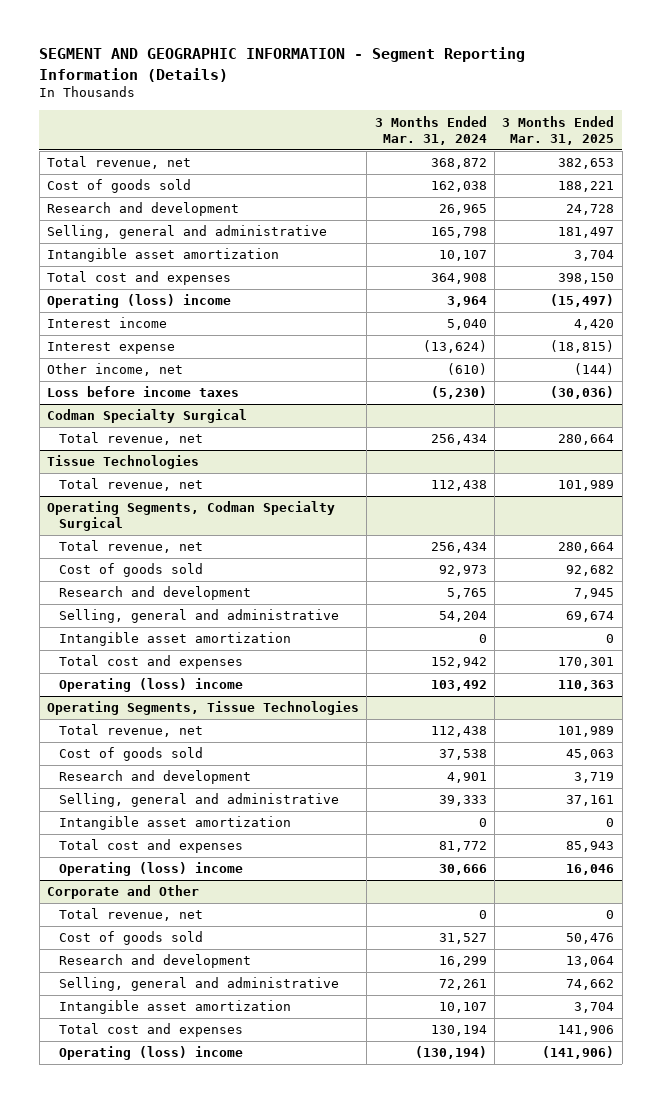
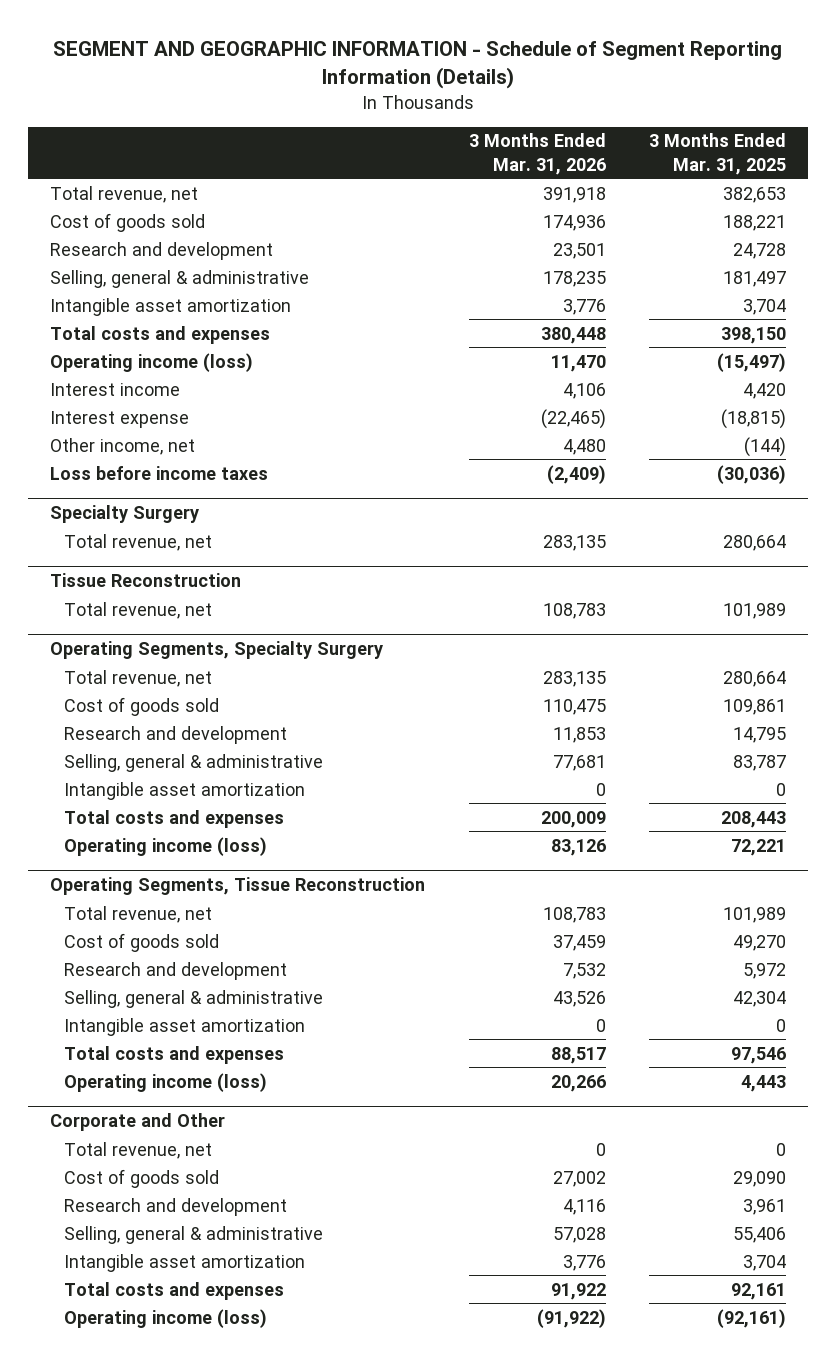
- SEGMENT AND GEOGRAPHIC INFORMATION - Segment Reporting Information (Details)
+ SEGMENT AND GEOGRAPHIC INFORMATION - Schedule of Segment Reporting Information (Details)
- | 3 Months Ended Mar. 31, 2024 | 3 Months Ended Mar. 31, 2025
+ | 3 Months Ended Mar. 31, 2026 | 3 Months Ended Mar. 31, 2025
- Selling, general and administrative | 165,798 | 181,497
+ Selling, general & administrative | 178,235 | 181,497
- Total cost and expenses | 364,908 | 398,150
- Operating (loss) income | 3,964 | (15,497)
+ Total costs and expenses | 380,448 | 398,150
+ Operating income (loss) | 11,470 | (15,497)
- Codman Specialty Surgical
+ Specialty Surgery
- Tissue Technologies
+ Tissue Reconstruction
- Operating Segments, Codman Specialty Surgical
+ Operating Segments, Specialty Surgery
- Cost of goods sold | 92,973 | 92,682
- Research and development | 5,765 | 7,945
- Selling, general and administrative | 54,204 | 69,674
+ Cost of goods sold | 110,475 | 109,861
+ Research and development | 11,853 | 14,795
+ Selling, general & administrative | 77,681 | 83,787
- Total cost and expenses | 152,942 | 170,301
- Operating (loss) income | 103,492 | 110,363
- Operating Segments, Tissue Technologies
+ Total costs and expenses | 200,009 | 208,443
+ Operating income (loss) | 83,126 | 72,221
+ Operating Segments, Tissue Reconstruction
- Cost of goods sold | 37,538 | 45,063
- Research and development | 4,901 | 3,719
- Selling, general and administrative | 39,333 | 37,161
+ Cost of goods sold | 37,459 | 49,270
+ Research and development | 7,532 | 5,972
+ Selling, general & administrative | 43,526 | 42,304
- Total cost and expenses | 81,772 | 85,943
- Operating (loss) income | 30,666 | 16,046
+ Total costs and expenses | 88,517 | 97,546
+ Operating income (loss) | 20,266 | 4,443
@ Corporate and Other
- Cost of goods sold | 31,527 | 50,476
- Research and development | 16,299 | 13,064
- Selling, general and administrative | 72,261 | 74,662
+ Cost of goods sold | 27,002 | 29,090
+ Research and development | 4,116 | 3,961
+ Selling, general & administrative | 57,028 | 55,406
- Total cost and expenses | 130,194 | 141,906
- Operating (loss) income | (130,194) | (141,906)
+ Total costs and expenses | 91,922 | 92,161
+ Operating income (loss) | (91,922) | (92,161)

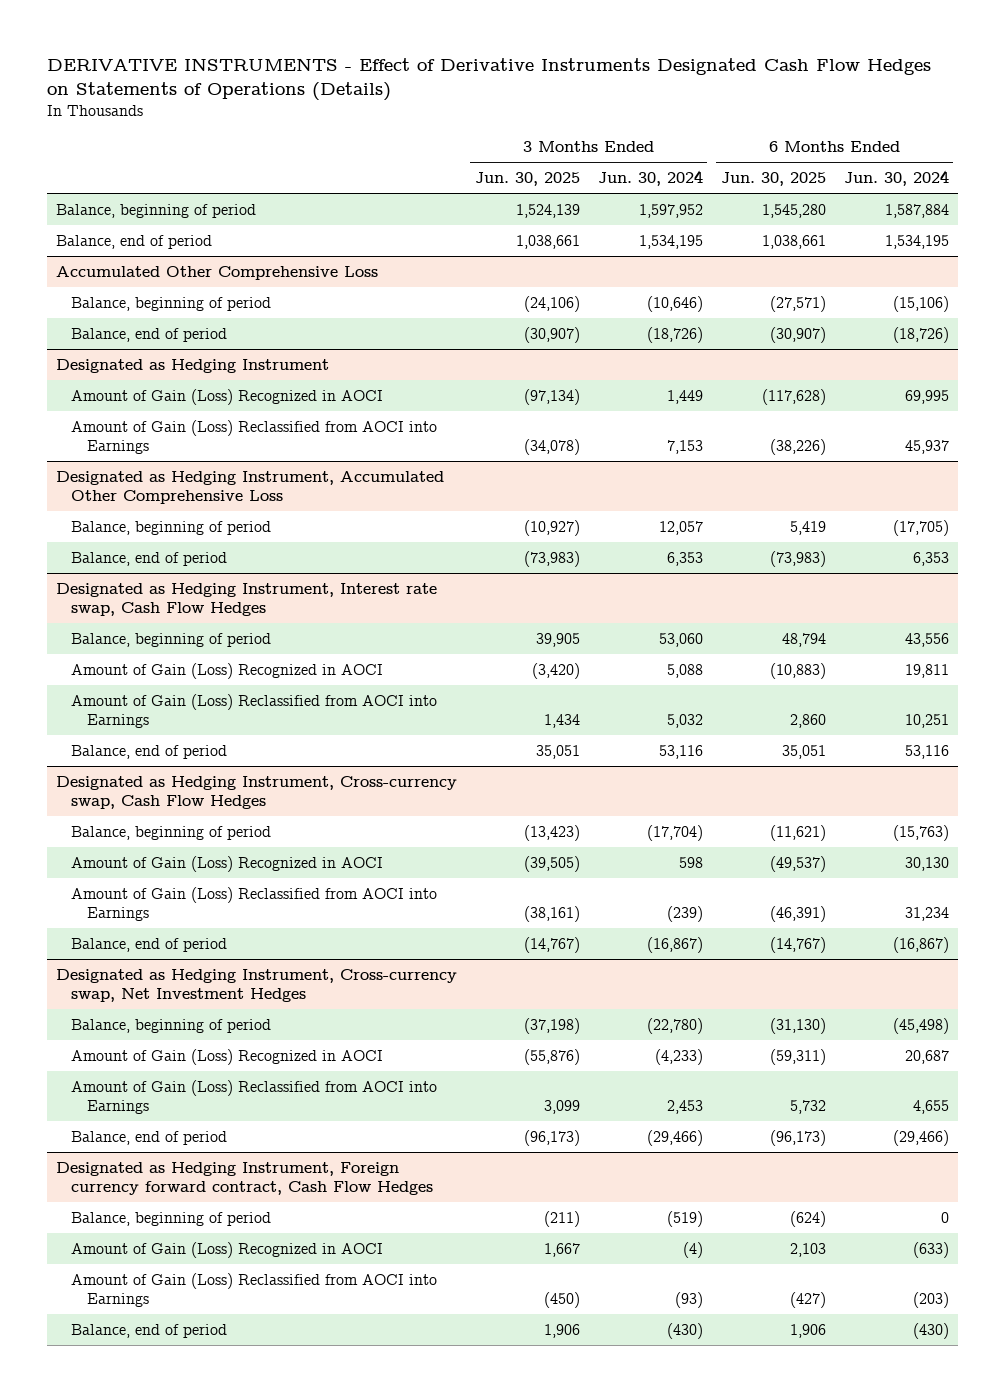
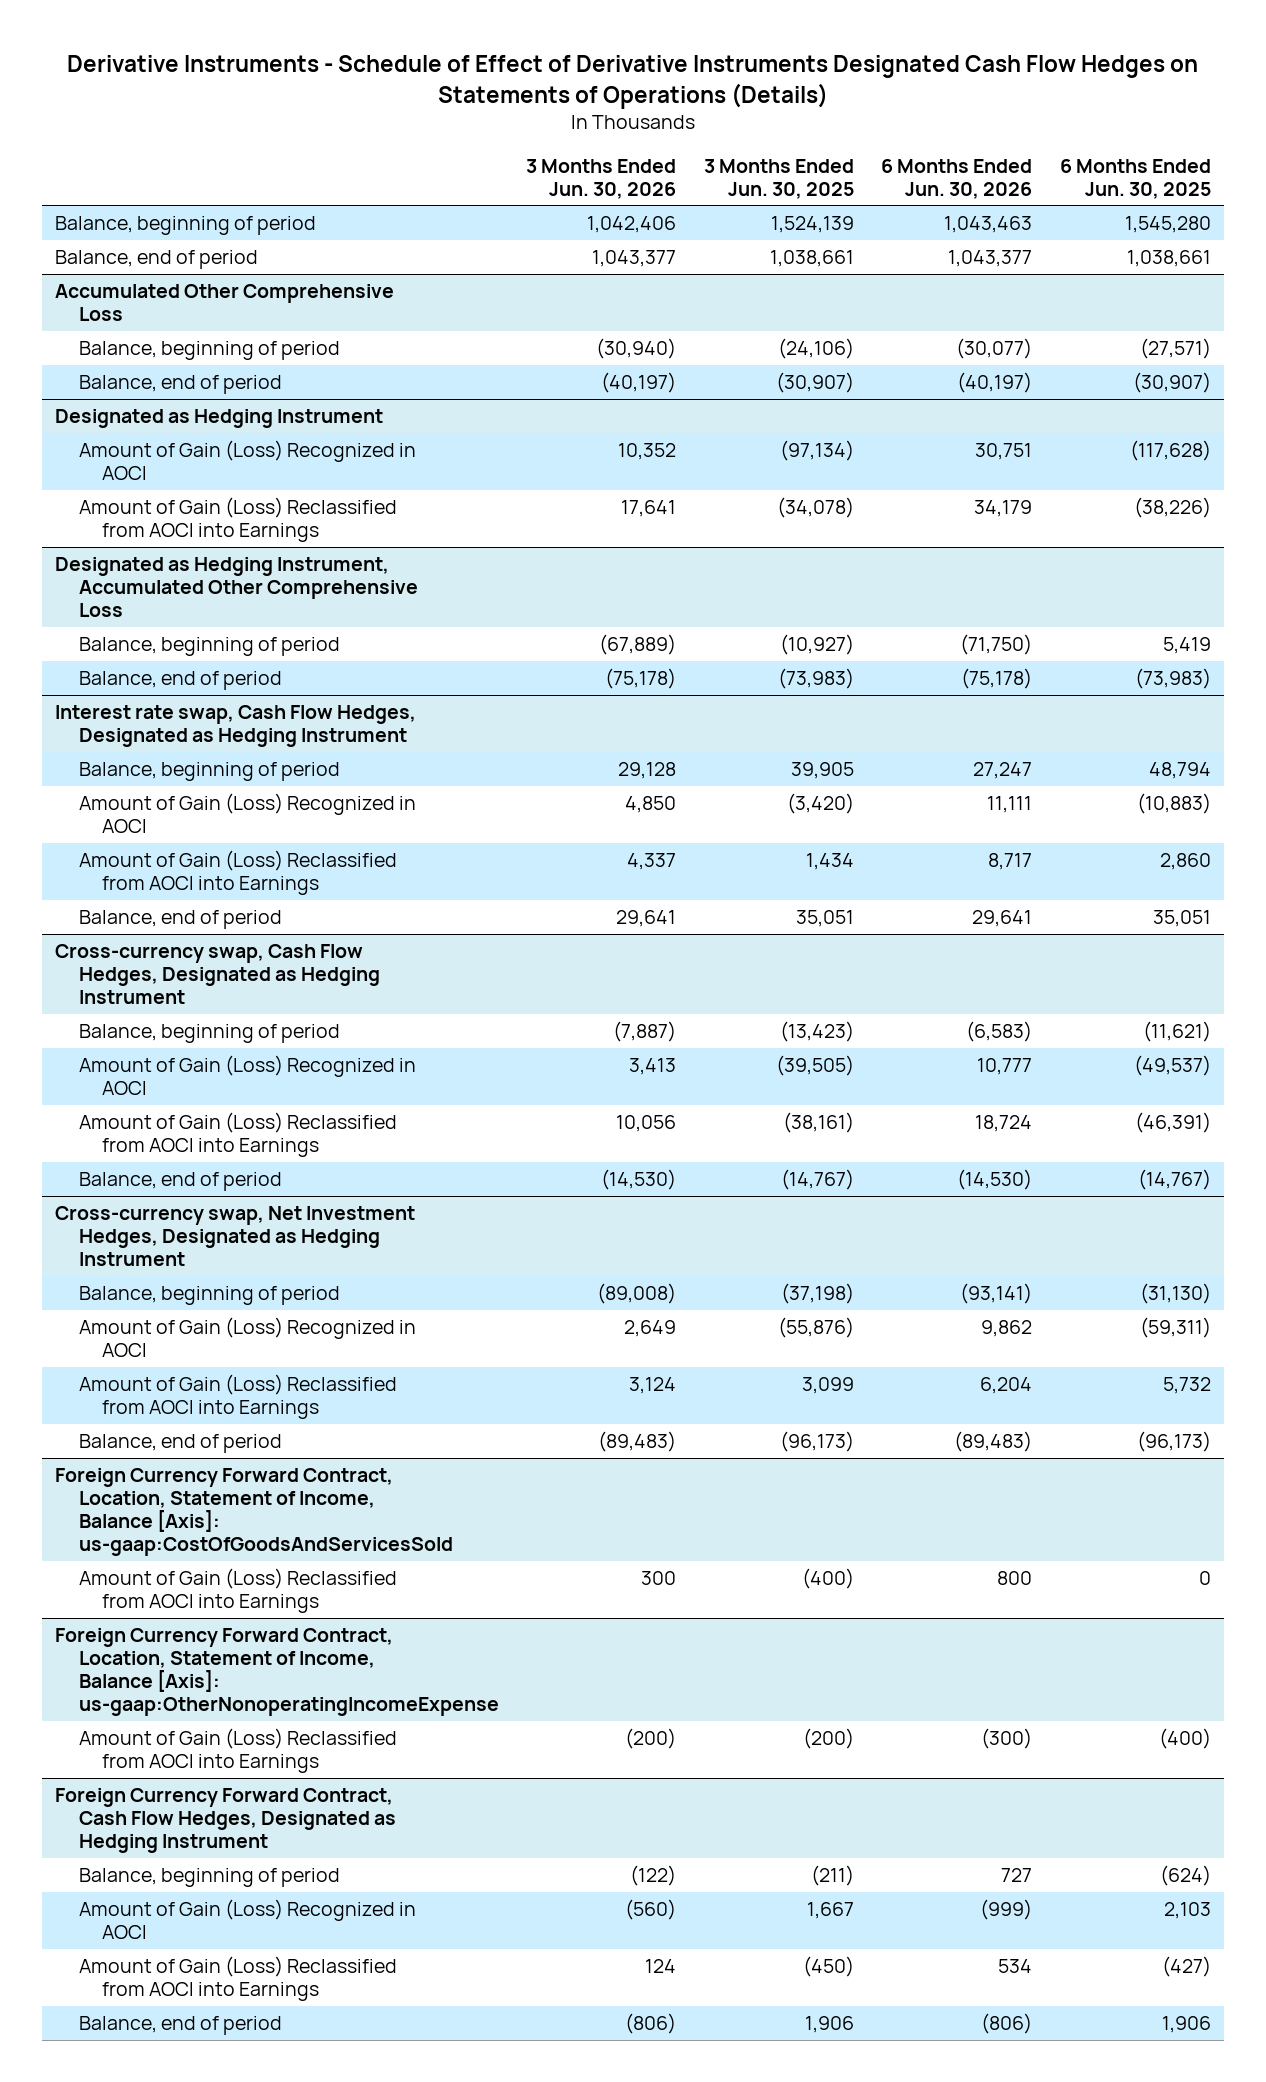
- DERIVATIVE INSTRUMENTS - Effect of Derivative Instruments Designated Cash Flow Hedges on Statements of Operations (Details)
+ Derivative Instruments - Schedule of Effect of Derivative Instruments Designated Cash Flow Hedges on Statements of Operations (Details)
- | 3 Months Ended Jun. 30, 2025 | 3 Months Ended Jun. 30, 2024 | 6 Months Ended Jun. 30, 2025 | 6 Months Ended Jun. 30, 2024
+ | 3 Months Ended Jun. 30, 2026 | 3 Months Ended Jun. 30, 2025 | 6 Months Ended Jun. 30, 2026 | 6 Months Ended Jun. 30, 2025
- Designated as Hedging Instrument, Interest rate swap, Cash Flow Hedges
+ Interest rate swap, Cash Flow Hedges, Designated as Hedging Instrument
- Designated as Hedging Instrument, Cross-currency swap, Cash Flow Hedges
+ Cross-currency swap, Cash Flow Hedges, Designated as Hedging Instrument
- Designated as Hedging Instrument, Cross-currency swap, Net Investment Hedges
+ Cross-currency swap, Net Investment Hedges, Designated as Hedging Instrument
- Designated as Hedging Instrument, Foreign currency forward contract, Cash Flow Hedges
+ Foreign Currency Forward Contract, Location, Statement of Income, Balance [Axis]: us-gaap:CostOfGoodsAndServicesSold
+ Amount of Gain (Loss) Reclassified from AOCI into Earnings | 300 | (400) | 800 | 0
+ Foreign Currency Forward Contract, Location, Statement of Income, Balance [Axis]: us-gaap:OtherNonoperatingIncomeExpense
+ Amount of Gain (Loss) Reclassified from AOCI into Earnings | (200) | (200) | (300) | (400)
+ Foreign Currency Forward Contract, Cash Flow Hedges, Designated as Hedging Instrument

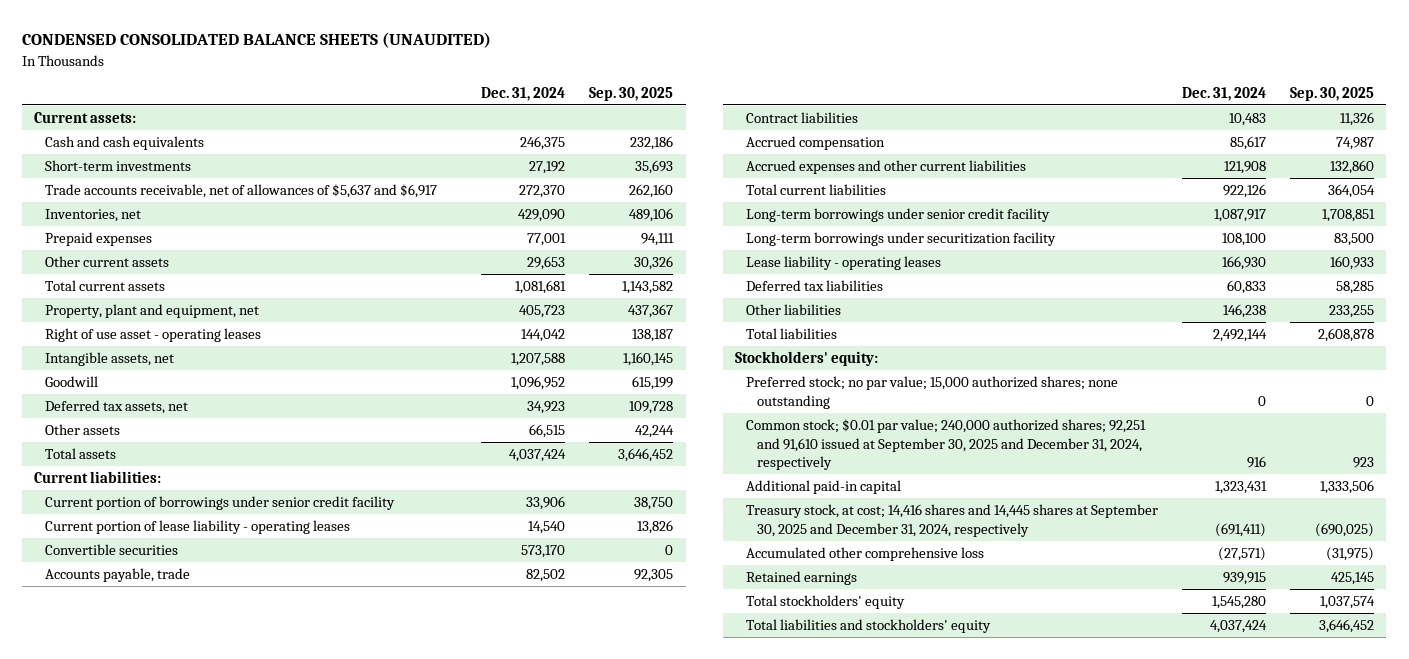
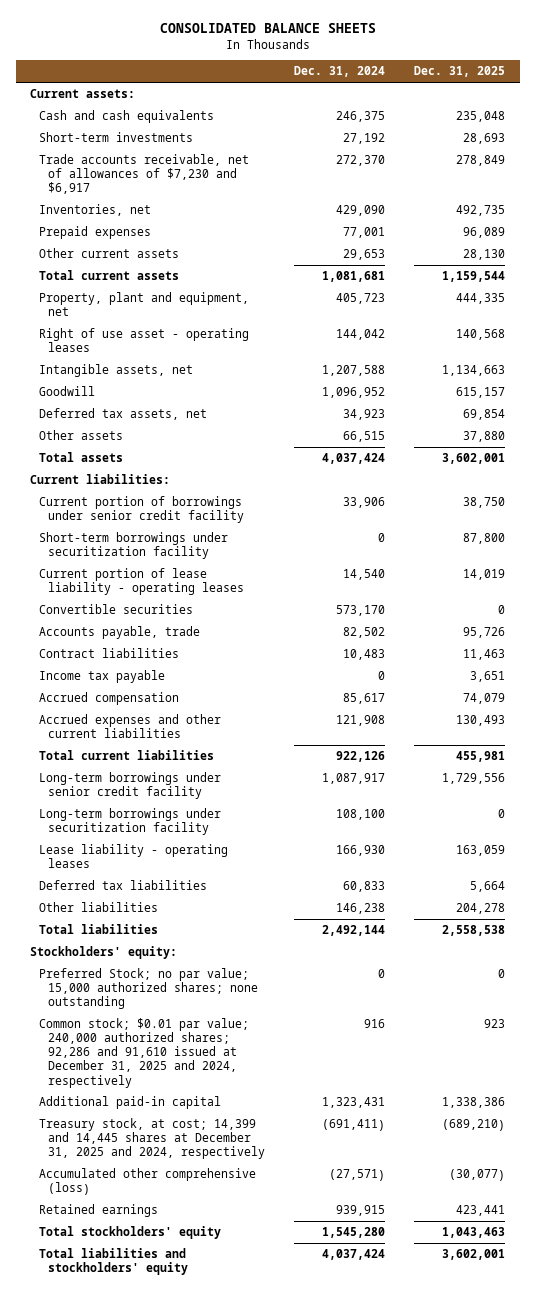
- CONDENSED CONSOLIDATED BALANCE SHEETS (UNAUDITED)
+ CONSOLIDATED BALANCE SHEETS
- | Dec. 31, 2024 | Sep. 30, 2025
+ | Dec. 31, 2024 | Dec. 31, 2025
- Trade accounts receivable, net of allowances of $5,637 and $6,917 | 272,370 | 262,160
+ Trade accounts receivable, net of allowances of $7,230 and $6,917 | 272,370 | 278,849
+ Short-term borrowings under securitization facility | 0 | 87,800
+ Income tax payable | 0 | 3,651
- Preferred stock; no par value; 15,000 authorized shares; none outstanding | 0 | 0
- Common stock; $0.01 par value; 240,000 authorized shares; 92,251 and 91,610 issued at September 30, 2025 and December 31, 2024, respectively | 916 | 923
+ Preferred Stock; no par value; 15,000 authorized shares; none outstanding | 0 | 0
+ Common stock; $0.01 par value; 240,000 authorized shares; 92,286 and 91,610 issued at December 31, 2025 and 2024, respectively | 916 | 923
- Treasury stock, at cost; 14,416 shares and 14,445 shares at September 30, 2025 and December 31, 2024, respectively | (691,411) | (690,025)
- Accumulated other comprehensive loss | (27,571) | (31,975)
+ Treasury stock, at cost; 14,399 and 14,445 shares at December 31, 2025 and 2024, respectively | (691,411) | (689,210)
+ Accumulated other comprehensive (loss) | (27,571) | (30,077)

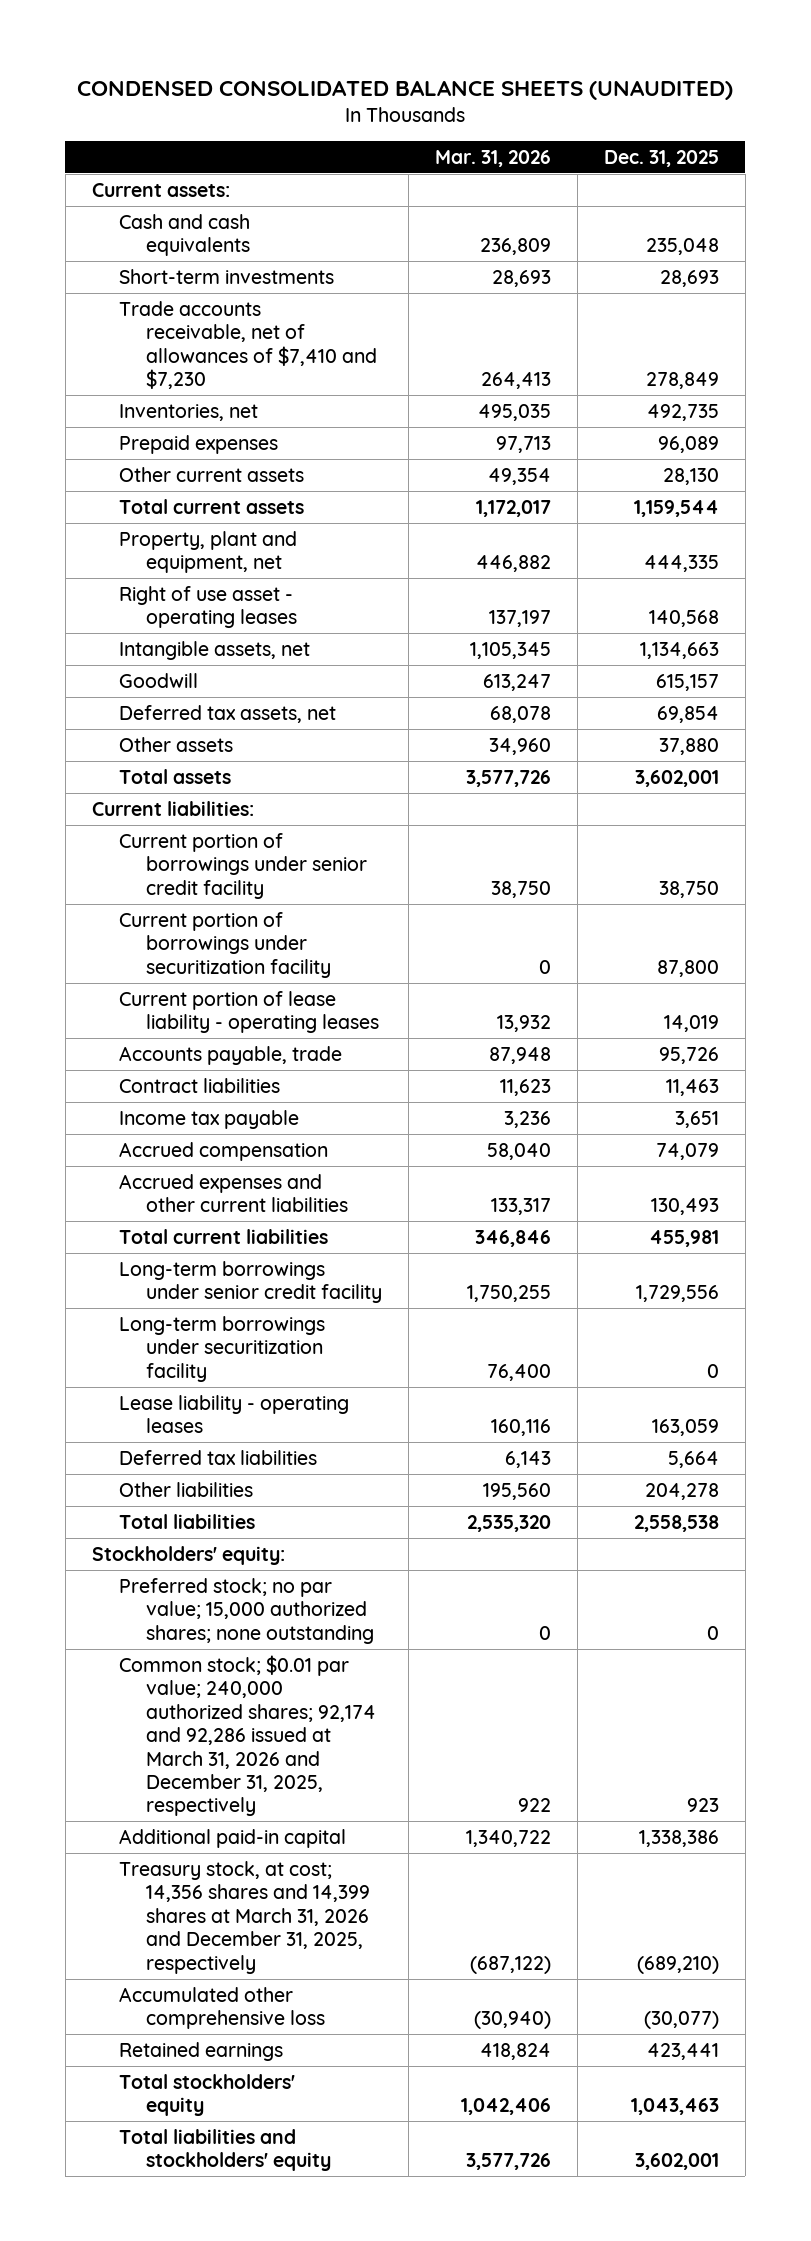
- CONSOLIDATED BALANCE SHEETS
+ CONDENSED CONSOLIDATED BALANCE SHEETS (UNAUDITED)
- | Dec. 31, 2024 | Dec. 31, 2025
+ | Mar. 31, 2026 | Dec. 31, 2025
- Trade accounts receivable, net of allowances of $7,230 and $6,917 | 272,370 | 278,849
+ Trade accounts receivable, net of allowances of $7,410 and $7,230 | 264,413 | 278,849
- Short-term borrowings under securitization facility | 0 | 87,800
+ Current portion of borrowings under securitization facility | 0 | 87,800
- Convertible securities | 573,170 | 0
- Preferred Stock; no par value; 15,000 authorized shares; none outstanding | 0 | 0
- Common stock; $0.01 par value; 240,000 authorized shares; 92,286 and 91,610 issued at December 31, 2025 and 2024, respectively | 916 | 923
+ Preferred stock; no par value; 15,000 authorized shares; none outstanding | 0 | 0
+ Common stock; $0.01 par value; 240,000 authorized shares; 92,174 and 92,286 issued at March 31, 2026 and December 31, 2025, respectively | 922 | 923
- Treasury stock, at cost; 14,399 and 14,445 shares at December 31, 2025 and 2024, respectively | (691,411) | (689,210)
- Accumulated other comprehensive (loss) | (27,571) | (30,077)
+ Treasury stock, at cost; 14,356 shares and 14,399 shares at March 31, 2026 and December 31, 2025, respectively | (687,122) | (689,210)
+ Accumulated other comprehensive loss | (30,940) | (30,077)

